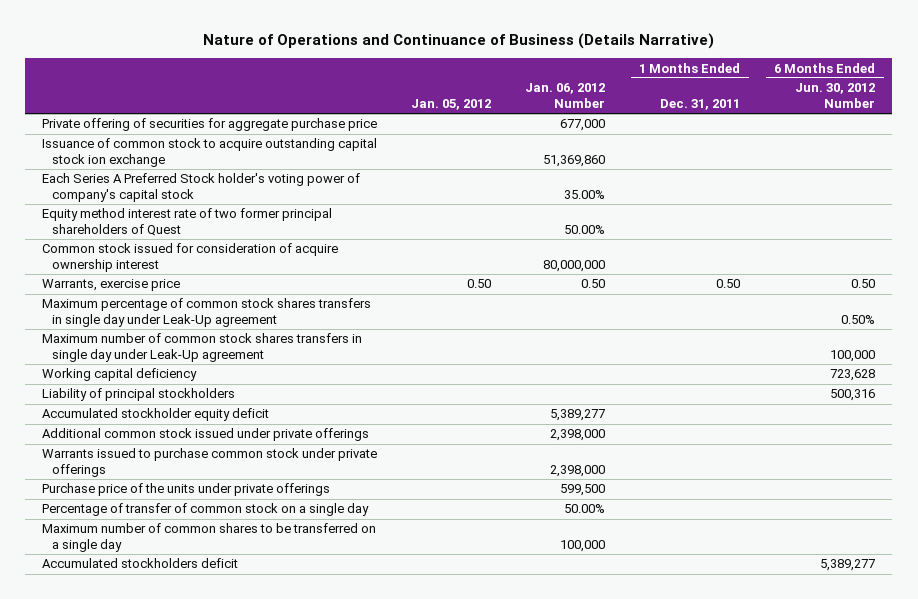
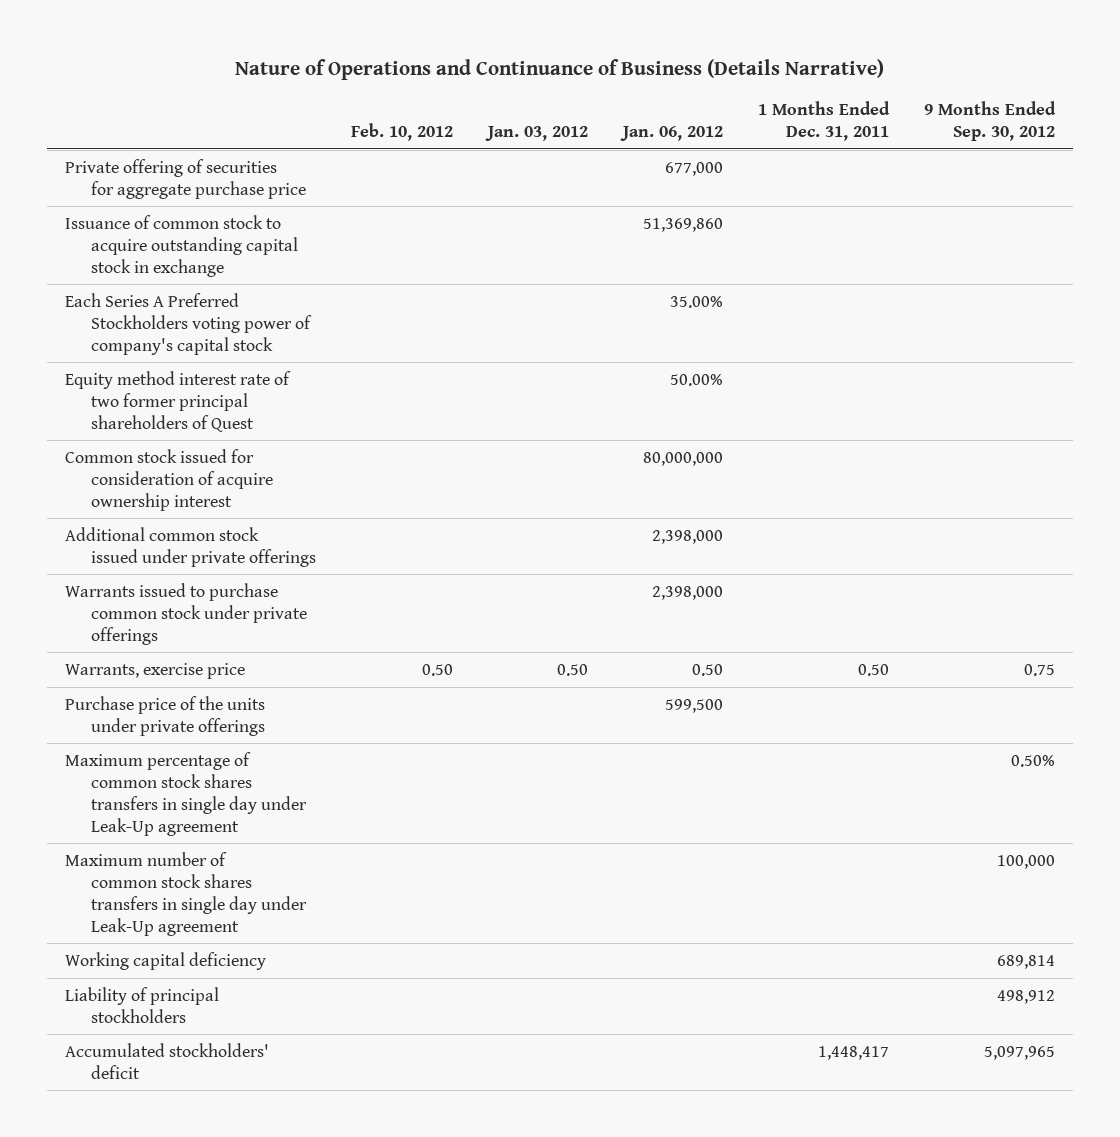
- | Jan. 05, 2012 | Jan. 06, 2012 Number | 1 Months Ended Dec. 31, 2011 | 6 Months Ended Jun. 30, 2012 Number
+ | Feb. 10, 2012 | Jan. 03, 2012 | Jan. 06, 2012 | 1 Months Ended Dec. 31, 2011 | 9 Months Ended Sep. 30, 2012
- Issuance of common stock to acquire outstanding capital stock ion exchange | | 51,369,860 | |
- Each Series A Preferred Stock holder's voting power of company's capital stock | | 35.00% | |
+ Issuance of common stock to acquire outstanding capital stock in exchange | | | 51,369,860 | |
+ Each Series A Preferred Stockholders voting power of company's capital stock | | | 35.00% | |
moved up: Additional common stock issued under private offerings | | | 2,398,000 | |
moved up: Warrants issued to purchase common stock under private offerings | | | 2,398,000 | |
moved up: Purchase price of the units under private offerings | | | 599,500 | |
- Accumulated stockholder equity deficit | | 5,389,277 | |
- Percentage of transfer of common stock on a single day | | 50.00% | |
- Maximum number of common shares to be transferred on a single day | | 100,000 | |
- Accumulated stockholders deficit | | | | 5,389,277
+ Accumulated stockholders' deficit | | | | 1,448,417 | 5,097,965

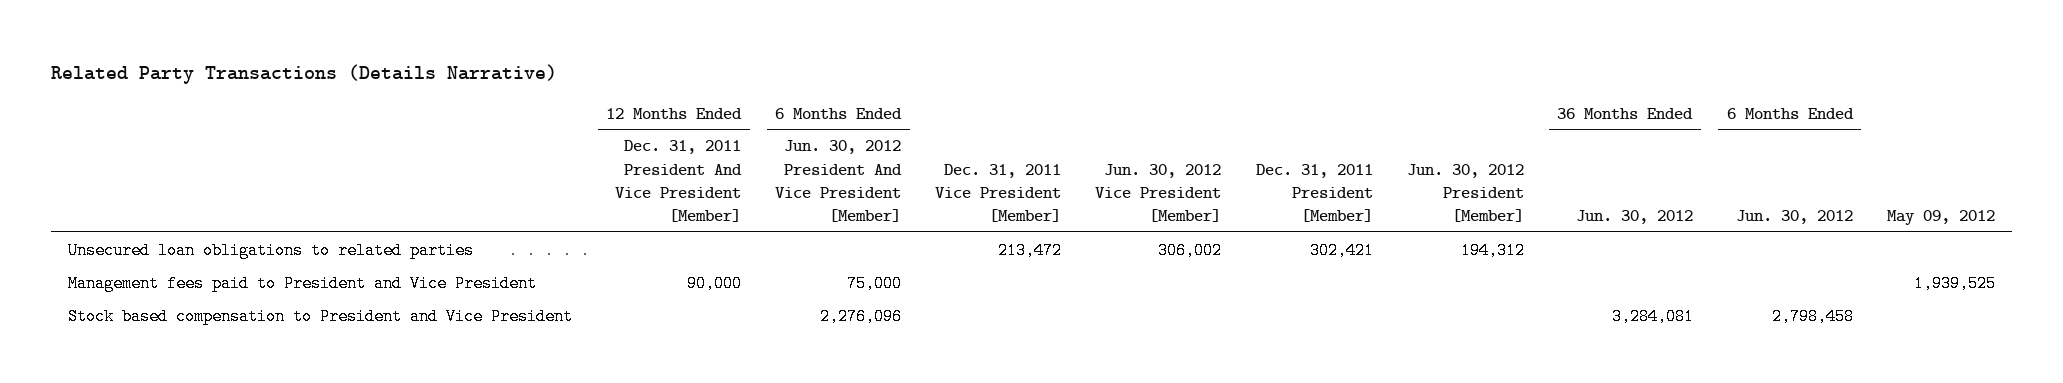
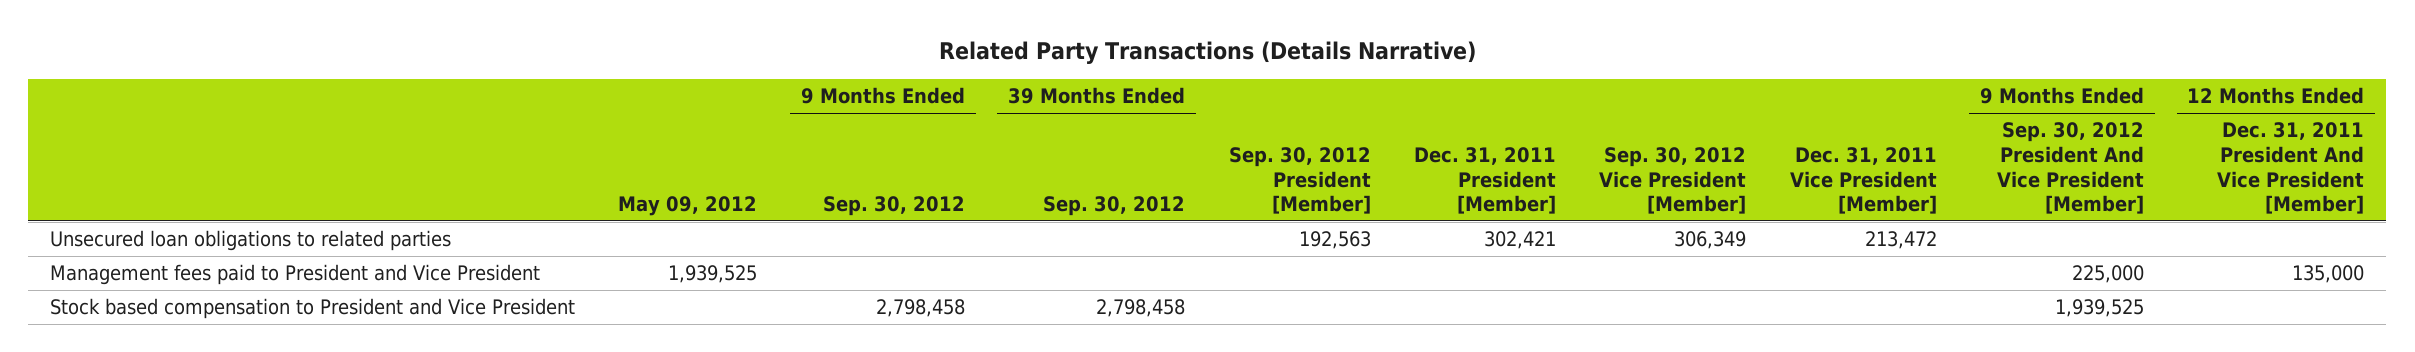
- | 12 Months Ended Dec. 31, 2011 President And Vice President [Member] | 6 Months Ended Jun. 30, 2012 President And Vice President [Member] | Dec. 31, 2011 Vice President [Member] | Jun. 30, 2012 Vice President [Member] | Dec. 31, 2011 President [Member] | Jun. 30, 2012 President [Member] | 36 Months Ended Jun. 30, 2012 | 6 Months Ended Jun. 30, 2012 | May 09, 2012
+ | May 09, 2012 | 9 Months Ended Sep. 30, 2012 | 39 Months Ended Sep. 30, 2012 | Sep. 30, 2012 President [Member] | Dec. 31, 2011 President [Member] | Sep. 30, 2012 Vice President [Member] | Dec. 31, 2011 Vice President [Member] | 9 Months Ended Sep. 30, 2012 President And Vice President [Member] | 12 Months Ended Dec. 31, 2011 President And Vice President [Member]
- Management fees paid to President and Vice President | 90,000 | 75,000 | | | | | | | 1,939,525
+ Management fees paid to President and Vice President | 1,939,525 | | | | | | | 225,000 | 135,000

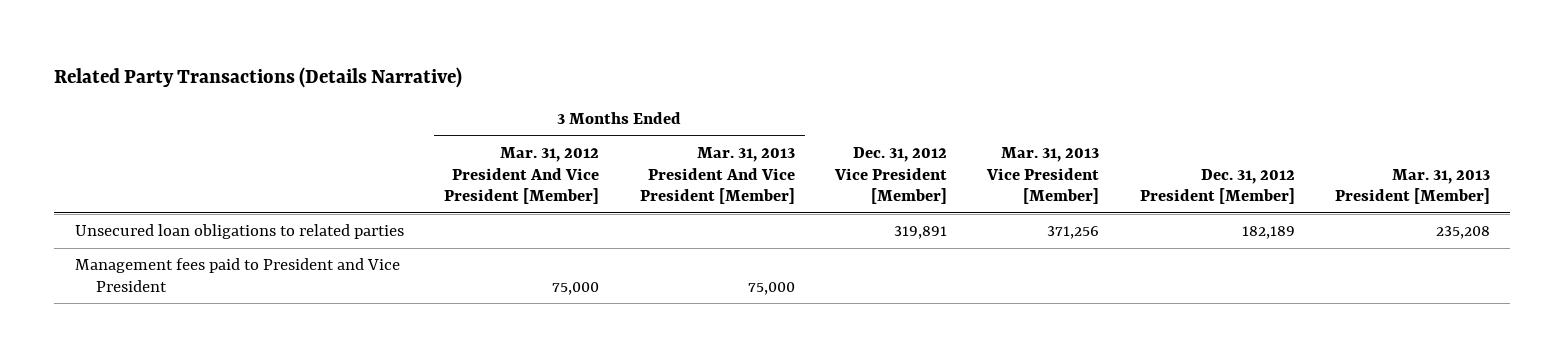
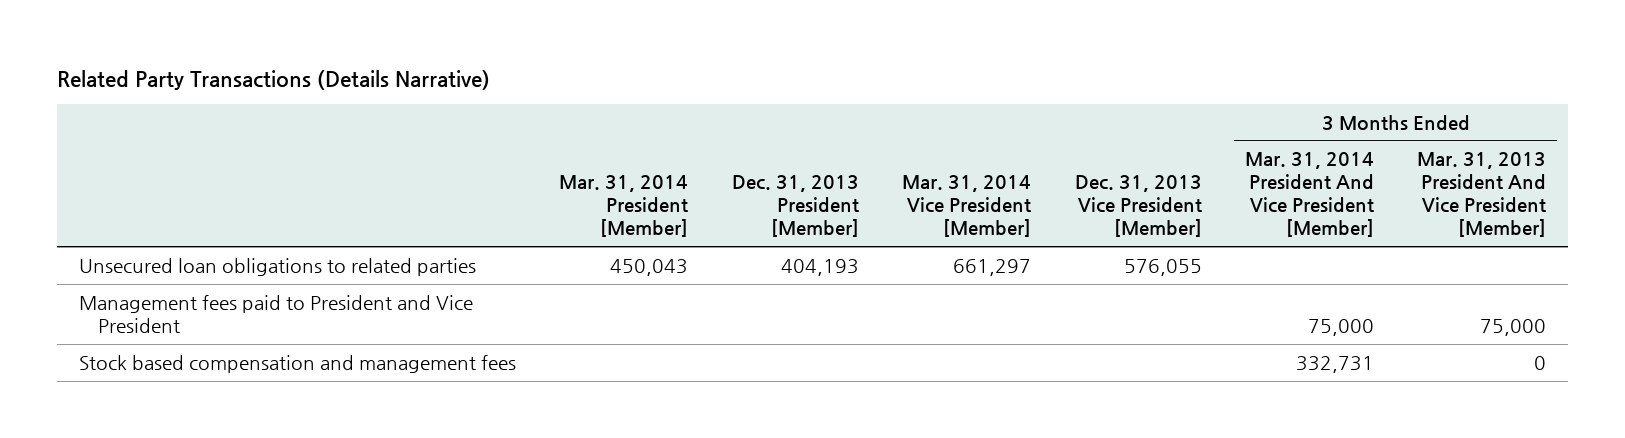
- | 3 Months Ended Mar. 31, 2012 President And Vice President [Member] | 3 Months Ended Mar. 31, 2013 President And Vice President [Member] | Dec. 31, 2012 Vice President [Member] | Mar. 31, 2013 Vice President [Member] | Dec. 31, 2012 President [Member] | Mar. 31, 2013 President [Member]
+ | Mar. 31, 2014 President [Member] | Dec. 31, 2013 President [Member] | Mar. 31, 2014 Vice President [Member] | Dec. 31, 2013 Vice President [Member] | 3 Months Ended Mar. 31, 2014 President And Vice President [Member] | 3 Months Ended Mar. 31, 2013 President And Vice President [Member]
+ Stock based compensation and management fees | | | | | 332,731 | 0

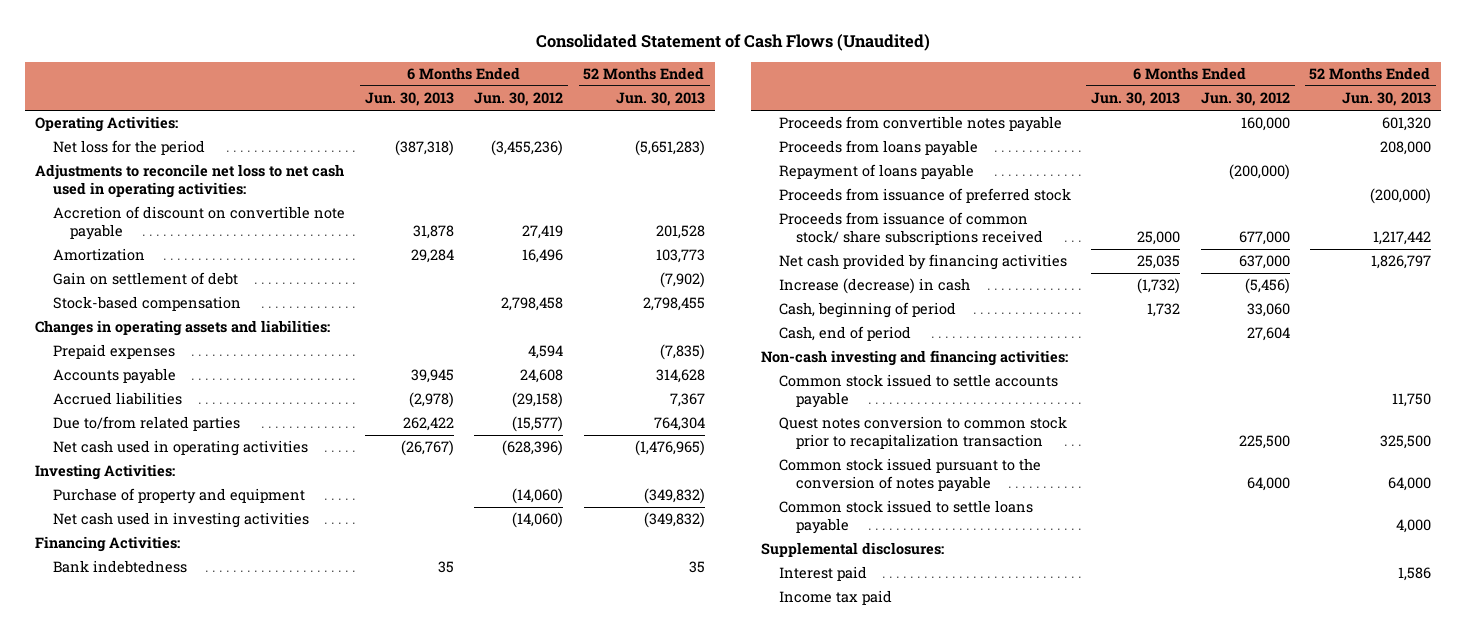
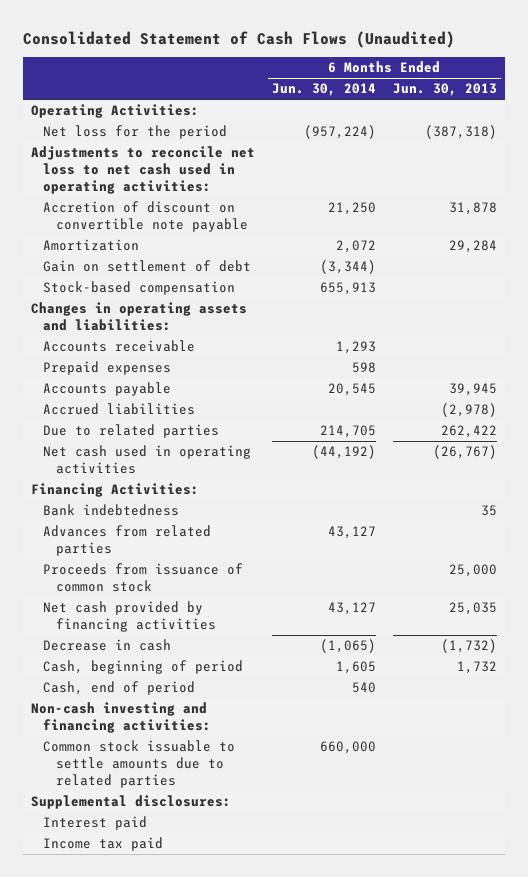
- | 6 Months Ended Jun. 30, 2013 | 6 Months Ended Jun. 30, 2012 | 52 Months Ended Jun. 30, 2013
+ | 6 Months Ended Jun. 30, 2014 | 6 Months Ended Jun. 30, 2013
+ Accounts receivable | 1,293 |
- Due to/from related parties | 262,422 | (15,577) | 764,304
+ Due to related parties | 214,705 | 262,422
- Investing Activities:
- Purchase of property and equipment | | (14,060) | (349,832)
- Net cash used in investing activities | | (14,060) | (349,832)
- Proceeds from convertible notes payable | | 160,000 | 601,320
- Proceeds from loans payable | | | 208,000
- Repayment of loans payable | | (200,000) |
- Proceeds from issuance of preferred stock | | | (200,000)
- Proceeds from issuance of common stock/ share subscriptions received | 25,000 | 677,000 | 1,217,442
+ Advances from related parties | 43,127 |
+ Proceeds from issuance of common stock | | 25,000
- Increase (decrease) in cash | (1,732) | (5,456) |
+ Decrease in cash | (1,065) | (1,732)
- Common stock issued to settle accounts payable | | | 11,750
- Quest notes conversion to common stock prior to recapitalization transaction | | 225,500 | 325,500
- Common stock issued pursuant to the conversion of notes payable | | 64,000 | 64,000
- Common stock issued to settle loans payable | | | 4,000
+ Common stock issuable to settle amounts due to related parties | 660,000 |

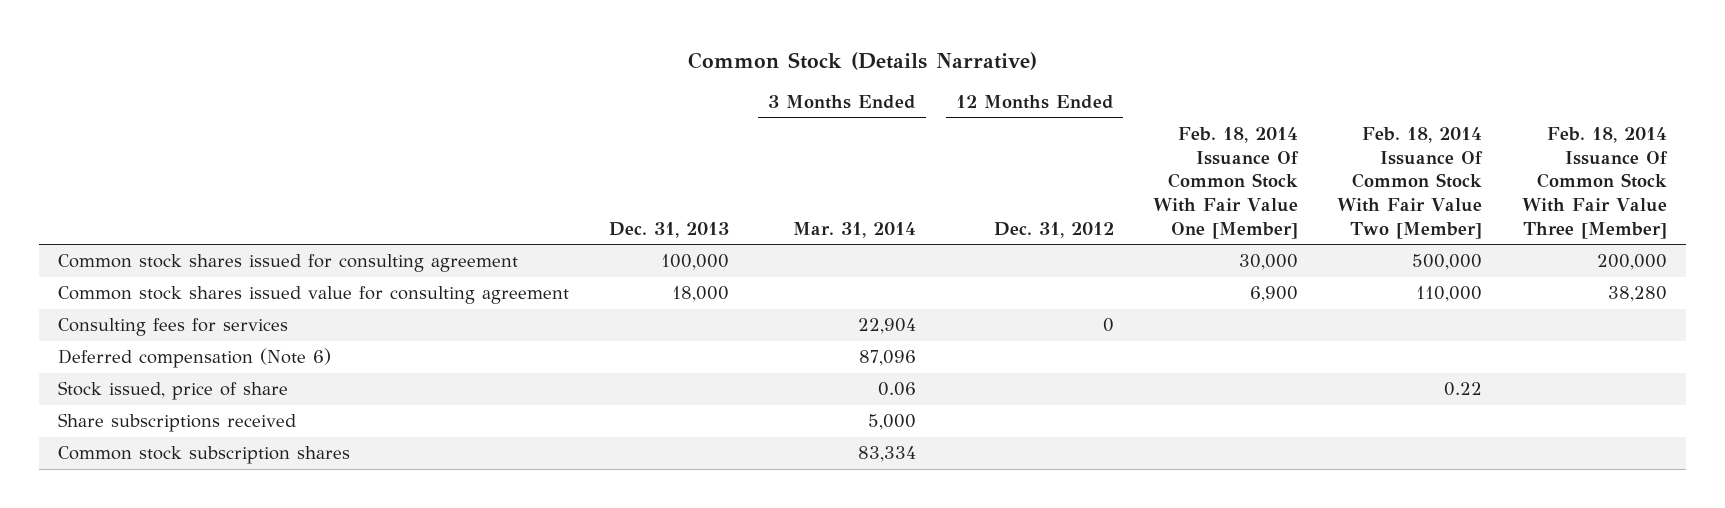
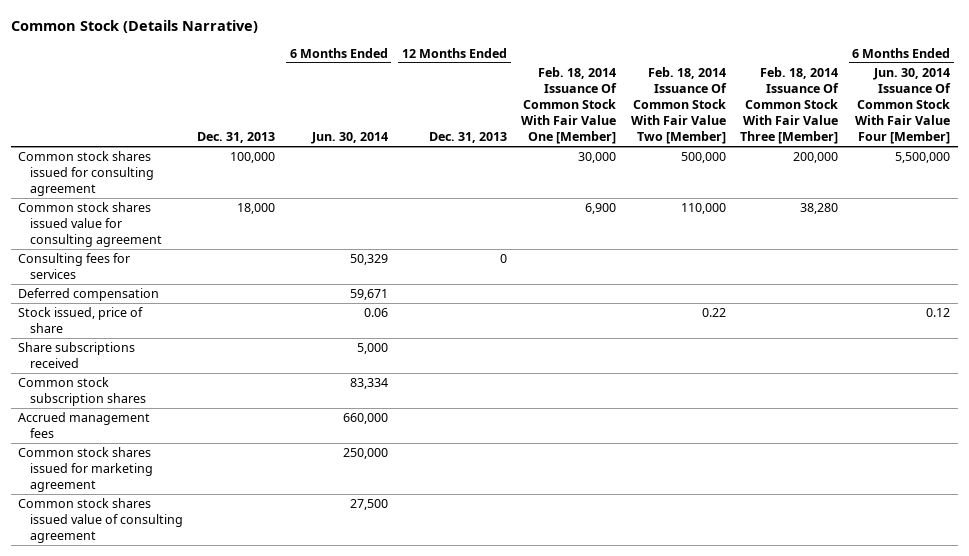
- | Dec. 31, 2013 | 3 Months Ended Mar. 31, 2014 | 12 Months Ended Dec. 31, 2012 | Feb. 18, 2014 Issuance Of Common Stock With Fair Value One [Member] | Feb. 18, 2014 Issuance Of Common Stock With Fair Value Two [Member] | Feb. 18, 2014 Issuance Of Common Stock With Fair Value Three [Member]
+ | Dec. 31, 2013 | 6 Months Ended Jun. 30, 2014 | 12 Months Ended Dec. 31, 2013 | Feb. 18, 2014 Issuance Of Common Stock With Fair Value One [Member] | Feb. 18, 2014 Issuance Of Common Stock With Fair Value Two [Member] | Feb. 18, 2014 Issuance Of Common Stock With Fair Value Three [Member] | 6 Months Ended Jun. 30, 2014 Issuance Of Common Stock With Fair Value Four [Member]
- Deferred compensation (Note 6) | | 87,096 | | | |
+ Deferred compensation | | 59,671 | | | | |
+ Accrued management fees | | 660,000 | | | | |
+ Common stock shares issued for marketing agreement | | 250,000 | | | | |
+ Common stock shares issued value of consulting agreement | | 27,500 | | | | |

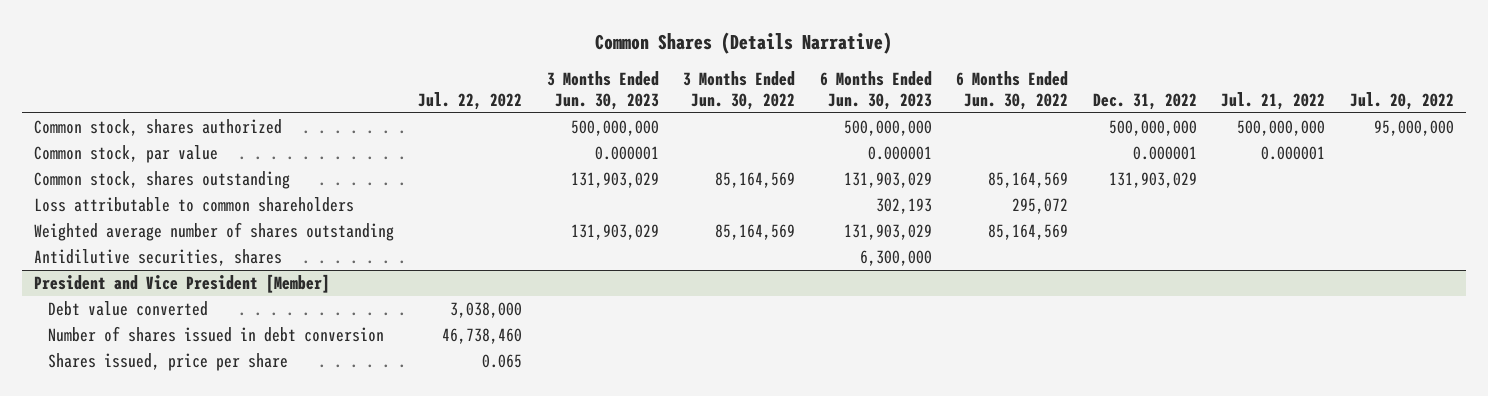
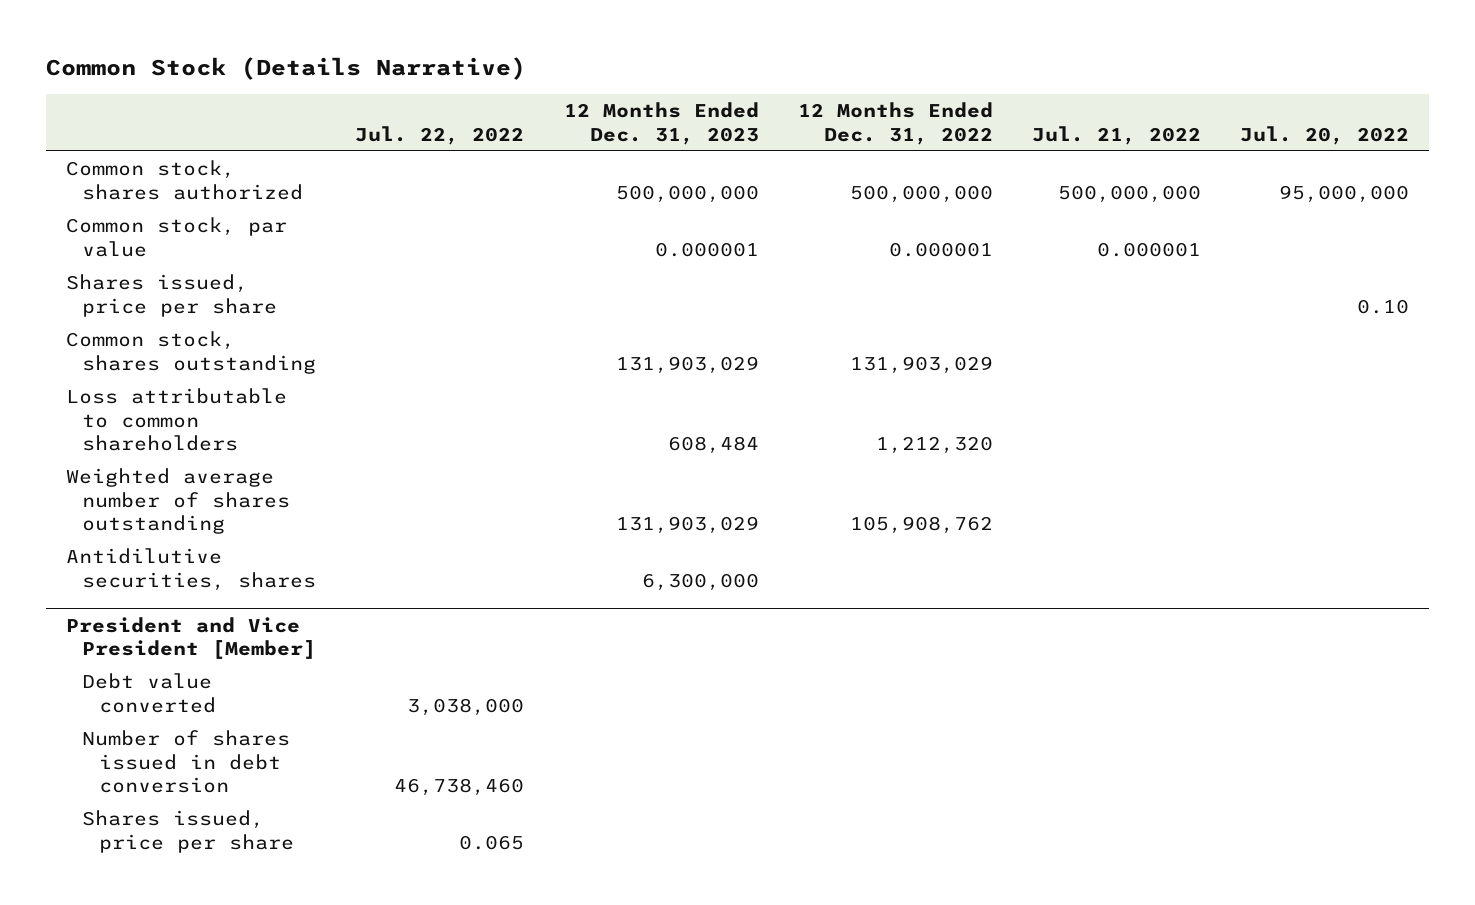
- Common Shares (Details Narrative)
+ Common Stock (Details Narrative)
- | Jul. 22, 2022 | 3 Months Ended Jun. 30, 2023 | 3 Months Ended Jun. 30, 2022 | 6 Months Ended Jun. 30, 2023 | 6 Months Ended Jun. 30, 2022 | Dec. 31, 2022 | Jul. 21, 2022 | Jul. 20, 2022
+ | Jul. 22, 2022 | 12 Months Ended Dec. 31, 2023 | 12 Months Ended Dec. 31, 2022 | Jul. 21, 2022 | Jul. 20, 2022
+ Shares issued, price per share | | | | | 0.10

